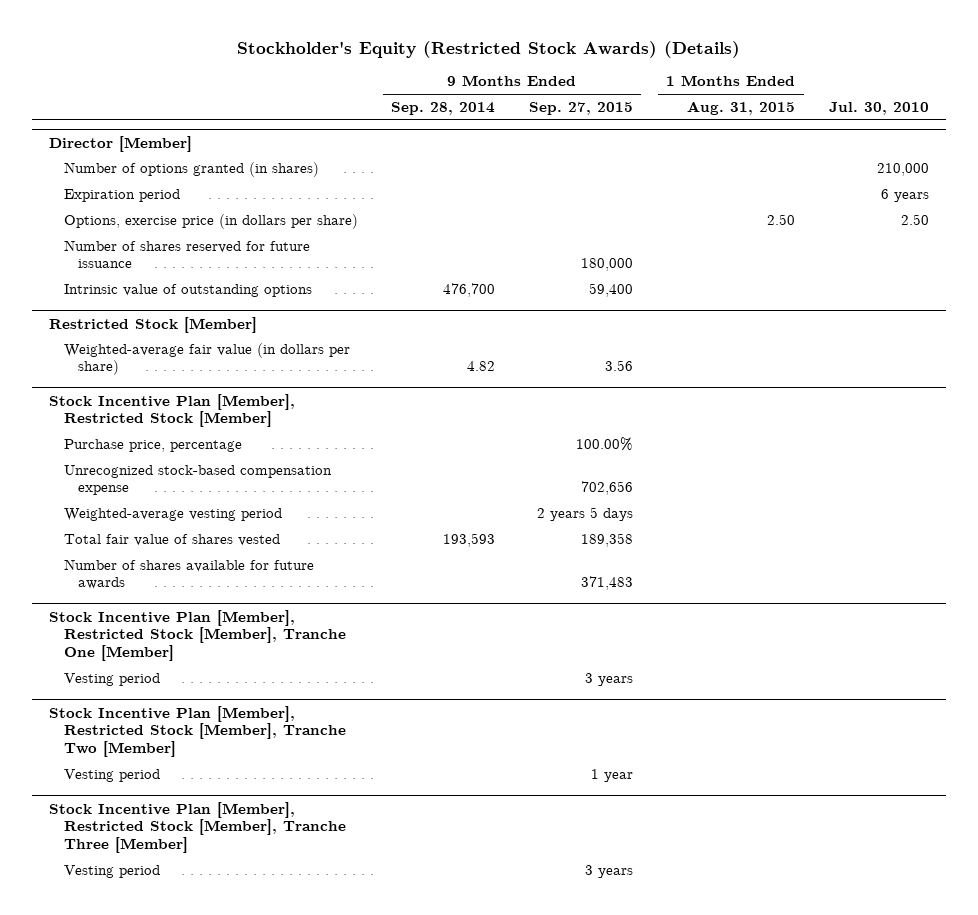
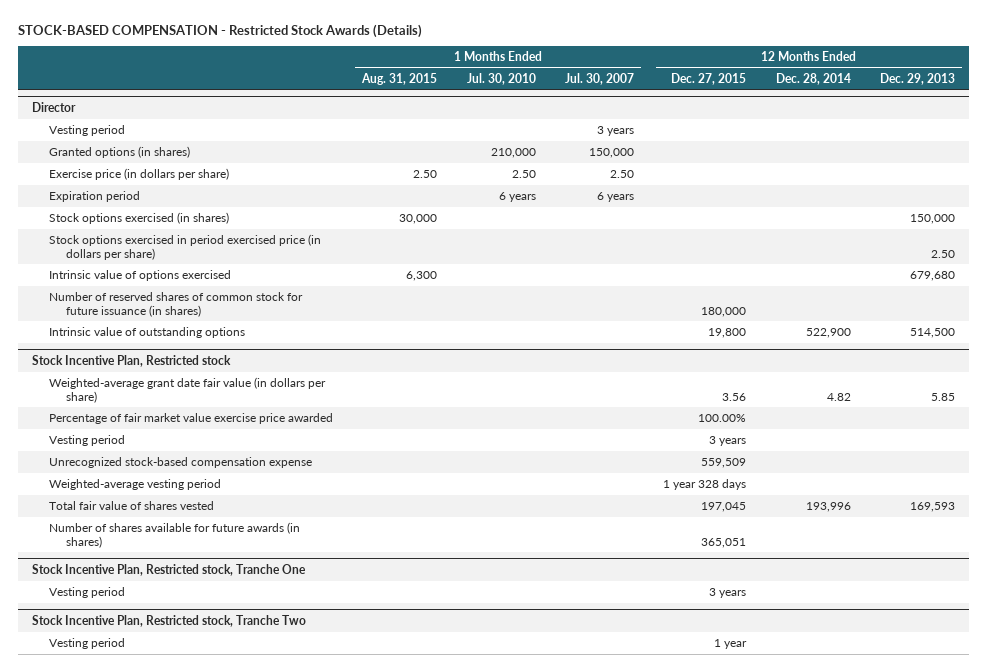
- Stockholder's Equity (Restricted Stock Awards) (Details)
+ STOCK-BASED COMPENSATION - Restricted Stock Awards (Details)
- | 9 Months Ended Sep. 28, 2014 | 9 Months Ended Sep. 27, 2015 | 1 Months Ended Aug. 31, 2015 | Jul. 30, 2010
+ | 1 Months Ended Aug. 31, 2015 | 1 Months Ended Jul. 30, 2010 | 1 Months Ended Jul. 30, 2007 | 12 Months Ended Dec. 27, 2015 | 12 Months Ended Dec. 28, 2014 | 12 Months Ended Dec. 29, 2013
- Director [Member]
- Number of options granted (in shares) | | | | 210,000
+ Director
+ Vesting period | | | 3 years | | |
+ Granted options (in shares) | | 210,000 | 150,000 | | |
+ Exercise price (in dollars per share) | 2.50 | 2.50 | 2.50 | | |
- Options, exercise price (in dollars per share) | | | 2.50 | 2.50
- Number of shares reserved for future issuance | | 180,000 | |
+ Stock options exercised (in shares) | 30,000 | | | | | 150,000
+ Stock options exercised in period exercised price (in dollars per share) | | | | | | 2.50
+ Intrinsic value of options exercised | 6,300 | | | | | 679,680
+ Number of reserved shares of common stock for future issuance (in shares) | | | | 180,000 | |
- Restricted Stock [Member]
- Weighted-average fair value (in dollars per share) | 4.82 | 3.56 | |
- Stock Incentive Plan [Member], Restricted Stock [Member]
- Purchase price, percentage | | 100.00% | |
+ Stock Incentive Plan, Restricted stock
+ Weighted-average grant date fair value (in dollars per share) | | | | 3.56 | 4.82 | 5.85
+ Percentage of fair market value exercise price awarded | | | | 100.00% | |
+ Vesting period | | | | 3 years | |
- Number of shares available for future awards | | 371,483 | |
- Stock Incentive Plan [Member], Restricted Stock [Member], Tranche One [Member]
+ Number of shares available for future awards (in shares) | | | | 365,051 | |
+ Stock Incentive Plan, Restricted stock, Tranche One
- Stock Incentive Plan [Member], Restricted Stock [Member], Tranche Two [Member]
+ Stock Incentive Plan, Restricted stock, Tranche Two
- Stock Incentive Plan [Member], Restricted Stock [Member], Tranche Three [Member]
- Vesting period | | 3 years | |

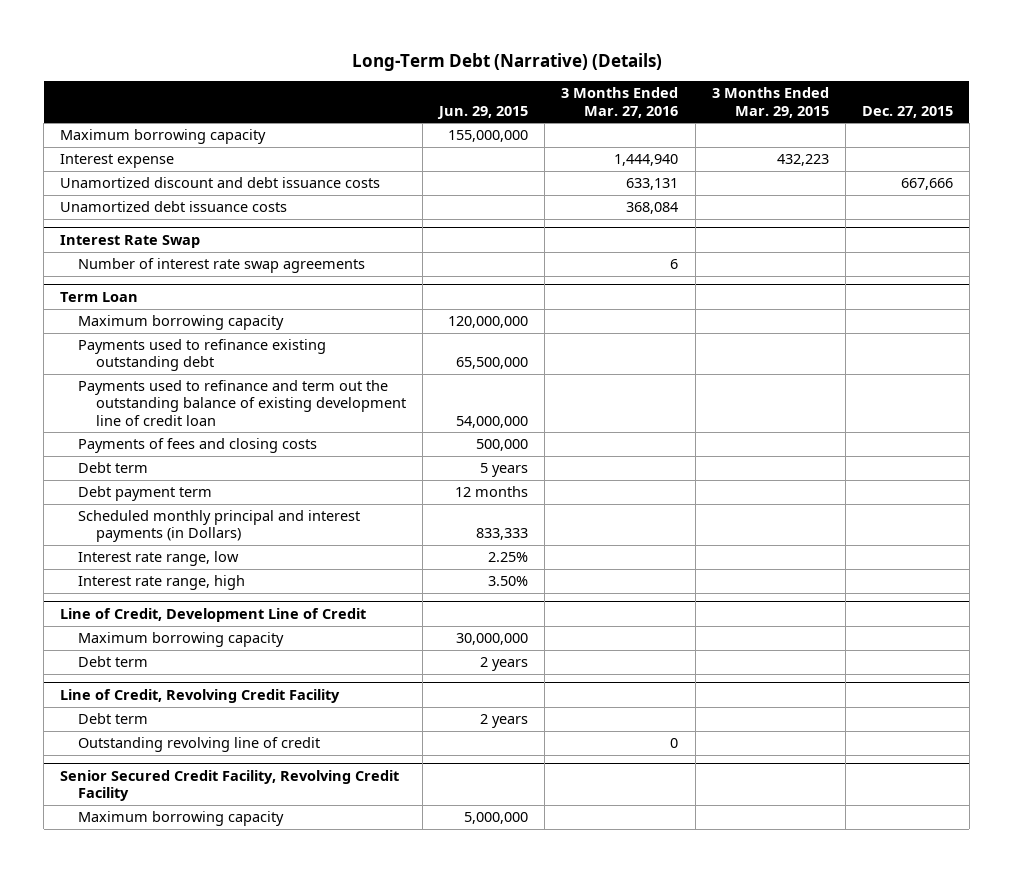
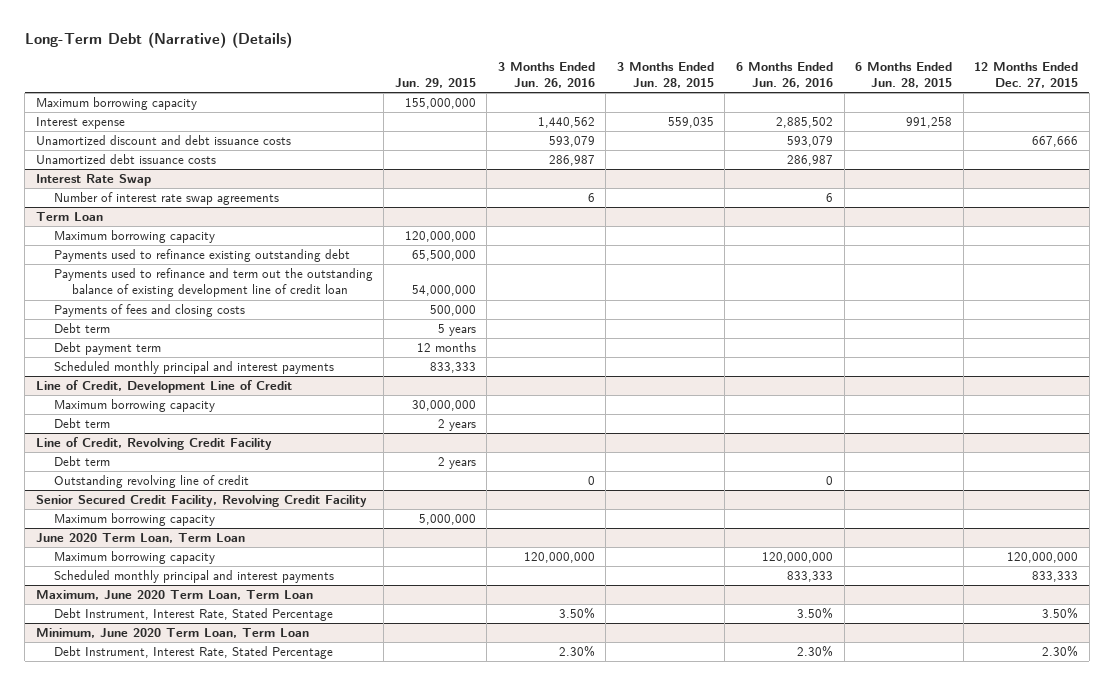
- | Jun. 29, 2015 | 3 Months Ended Mar. 27, 2016 | 3 Months Ended Mar. 29, 2015 | Dec. 27, 2015
+ | Jun. 29, 2015 | 3 Months Ended Jun. 26, 2016 | 3 Months Ended Jun. 28, 2015 | 6 Months Ended Jun. 26, 2016 | 6 Months Ended Jun. 28, 2015 | 12 Months Ended Dec. 27, 2015
@ Term Loan
- Scheduled monthly principal and interest paymеnts (in Dollars) | 833,333 | | |
- Interest rate range, low | 2.25% | | |
- Interest rate range, high | 3.50% | | |
+ Scheduled monthly principal and interest paymеnts | 833,333 | | | | |
+ June 2020 Term Loan, Term Loan
+ Maximum borrowing capacity | | 120,000,000 | | 120,000,000 | | 120,000,000
+ Scheduled monthly principal and interest paymеnts | | | | 833,333 | | 833,333
+ Maximum, June 2020 Term Loan, Term Loan
+ Debt Instrument, Interest Rate, Stated Percentage | | 3.50% | | 3.50% | | 3.50%
+ Minimum, June 2020 Term Loan, Term Loan
+ Debt Instrument, Interest Rate, Stated Percentage | | 2.30% | | 2.30% | | 2.30%

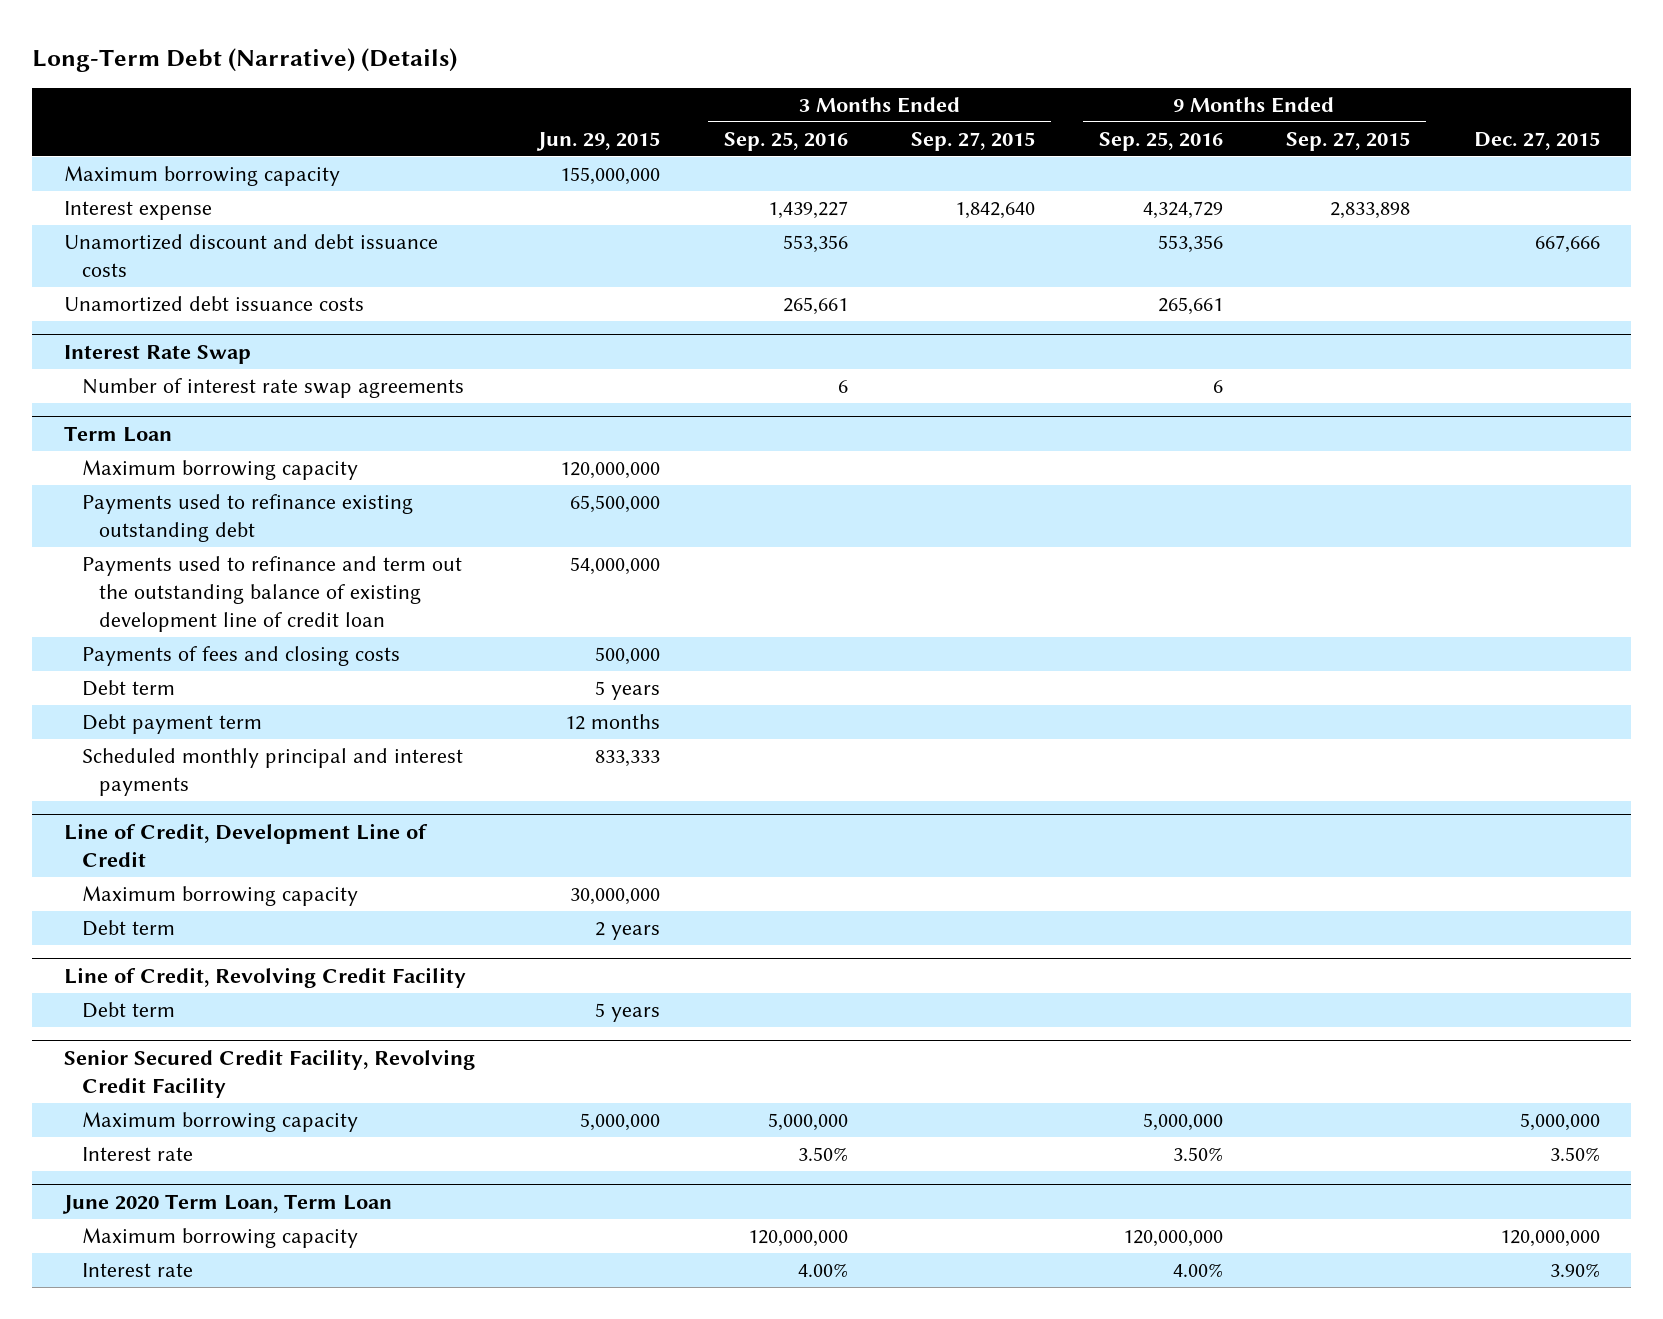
- | Jun. 29, 2015 | 3 Months Ended Jun. 26, 2016 | 3 Months Ended Jun. 28, 2015 | 6 Months Ended Jun. 26, 2016 | 6 Months Ended Jun. 28, 2015 | 12 Months Ended Dec. 27, 2015
+ | Jun. 29, 2015 | 3 Months Ended Sep. 25, 2016 | 3 Months Ended Sep. 27, 2015 | 9 Months Ended Sep. 25, 2016 | 9 Months Ended Sep. 27, 2015 | Dec. 27, 2015
@ Line of Credit, Revolving Credit Facility
- Debt term | 2 years | | | | |
- Outstanding revolving line of credit | | 0 | | 0 | |
+ Debt term | 5 years | | | | |
@ Senior Secured Credit Facility, Revolving Credit Facility
+ Interest rate | | 3.50% | | 3.50% | | 3.50%
@ June 2020 Term Loan, Term Loan
- Scheduled monthly principal and interest paymеnts | | | | 833,333 | | 833,333
- Maximum, June 2020 Term Loan, Term Loan
- Debt Instrument, Interest Rate, Stated Percentage | | 3.50% | | 3.50% | | 3.50%
- Minimum, June 2020 Term Loan, Term Loan
- Debt Instrument, Interest Rate, Stated Percentage | | 2.30% | | 2.30% | | 2.30%
@ June 2020 Term Loan, Term Loan
+ Interest rate | | 4.00% | | 4.00% | | 3.90%

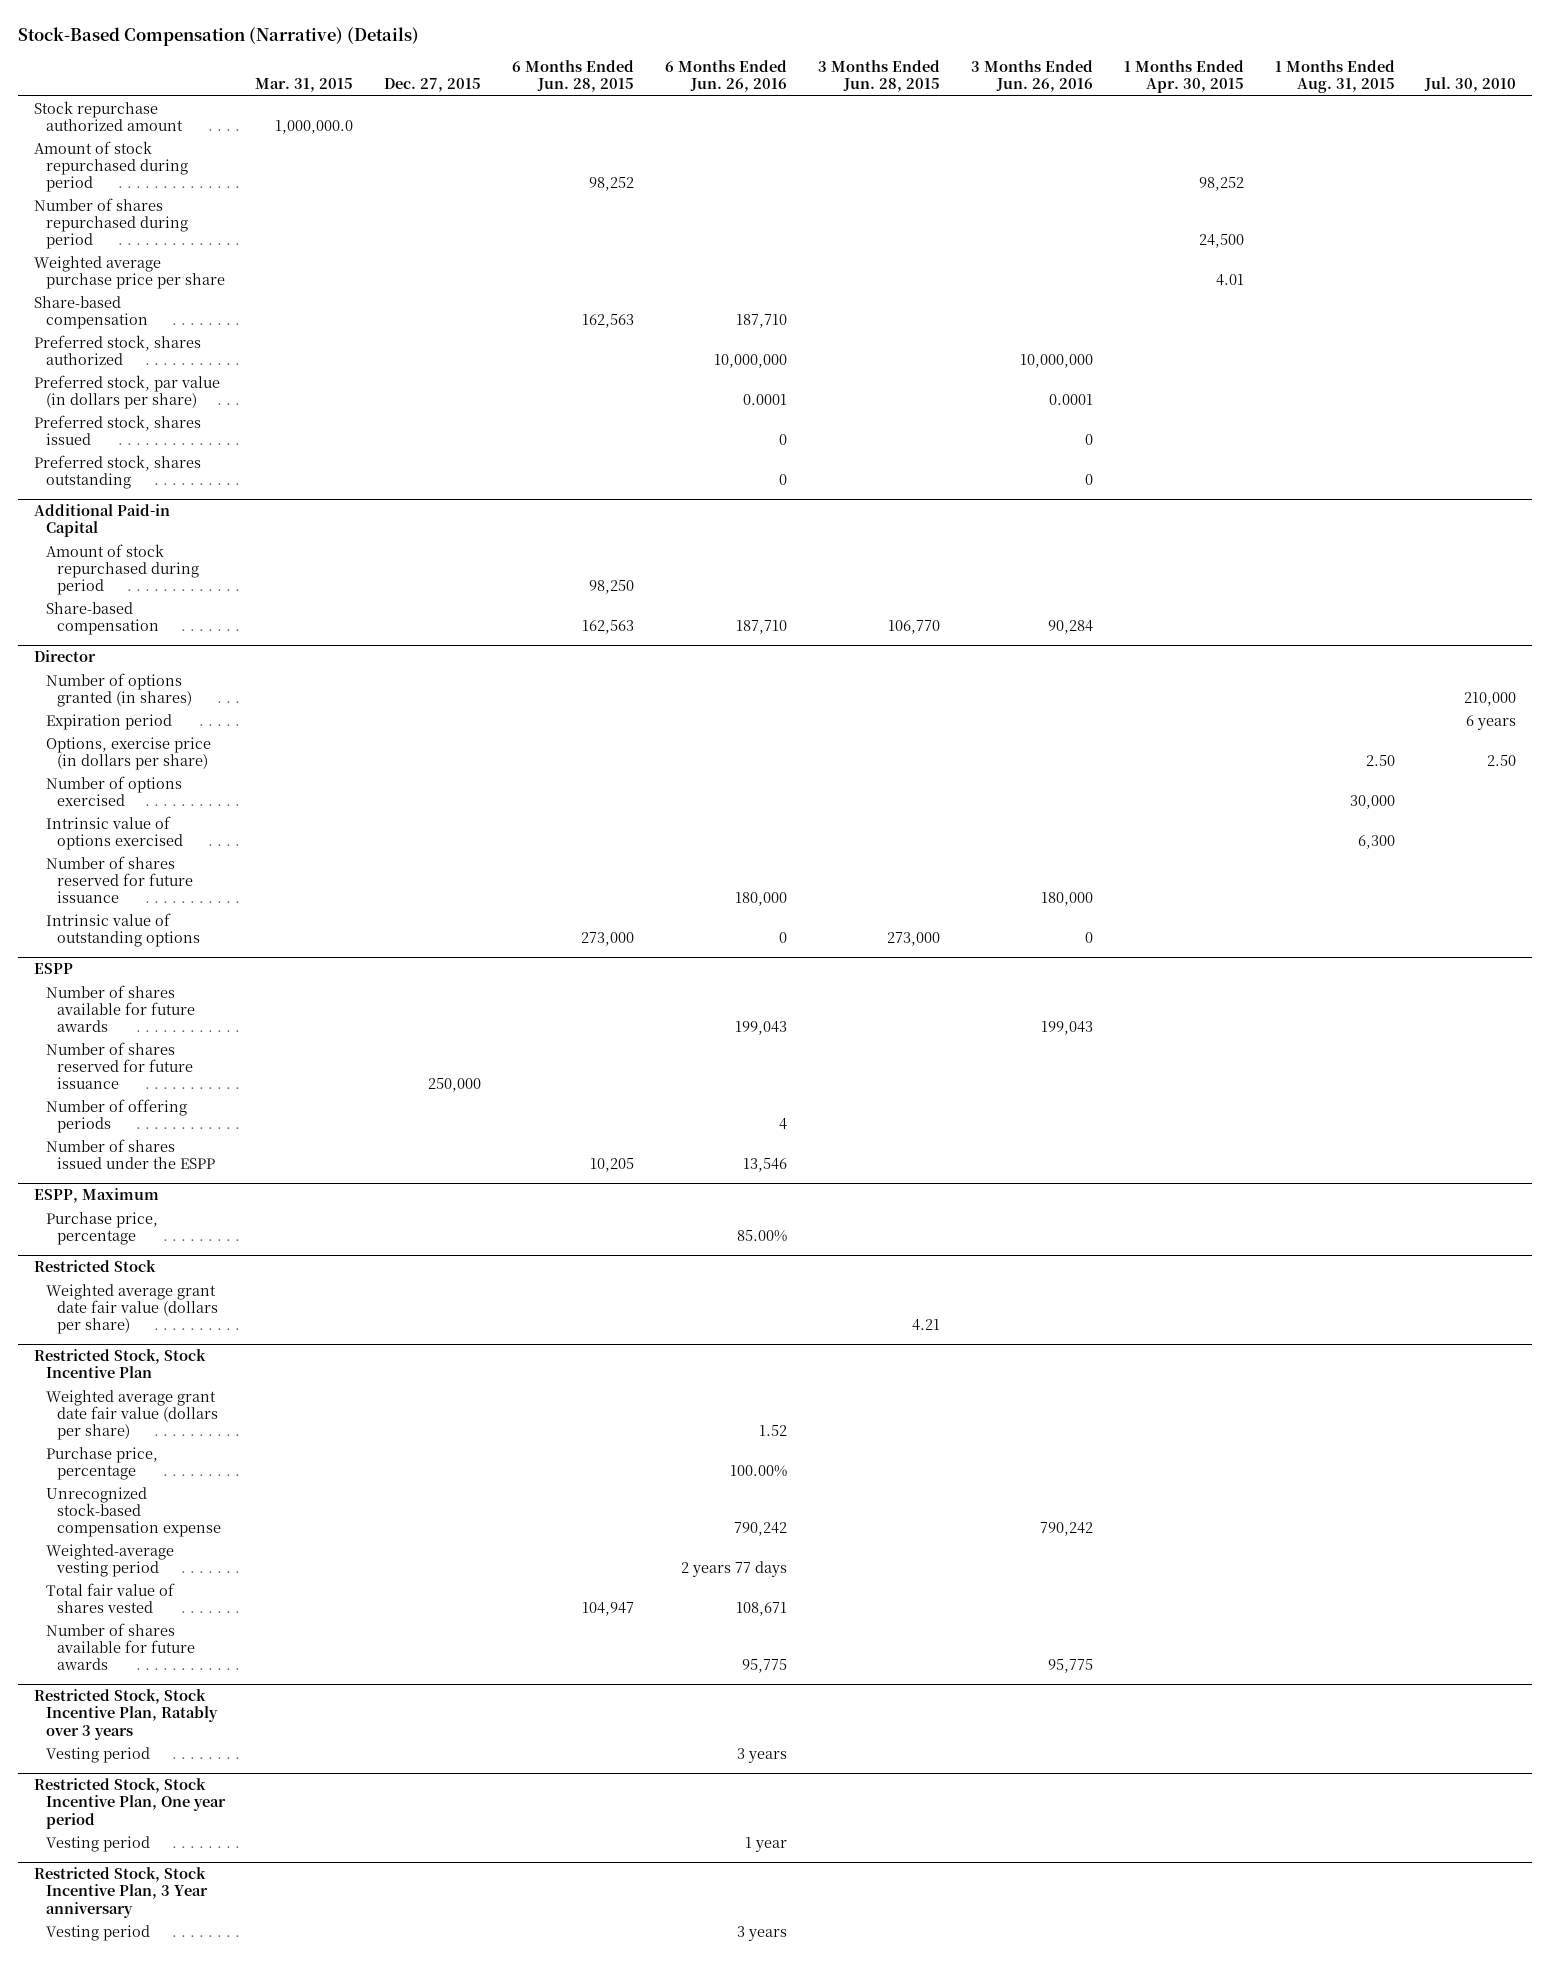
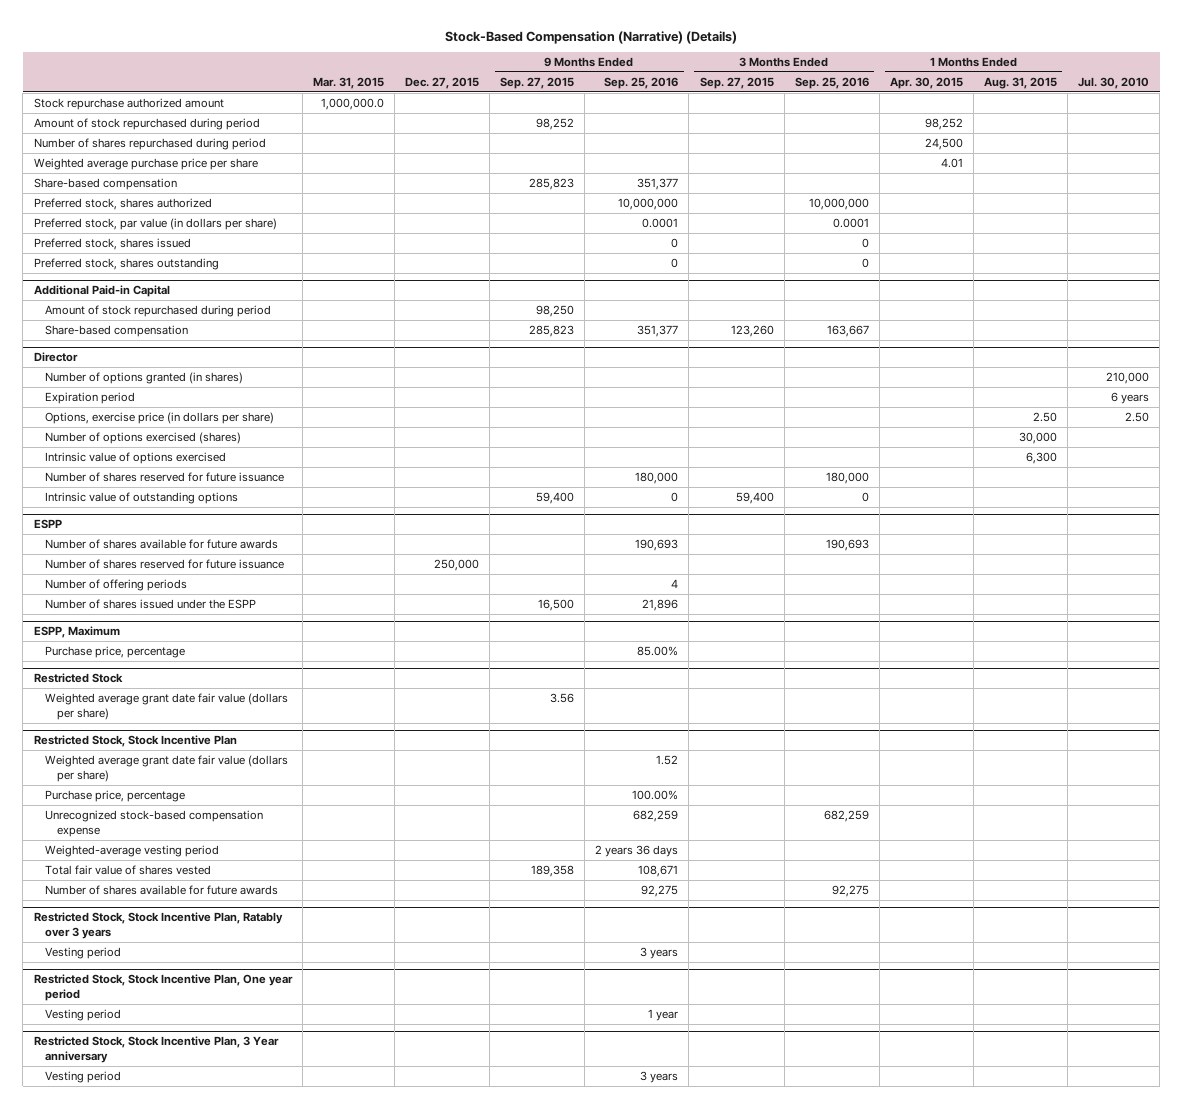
- | Mar. 31, 2015 | Dec. 27, 2015 | 6 Months Ended Jun. 28, 2015 | 6 Months Ended Jun. 26, 2016 | 3 Months Ended Jun. 28, 2015 | 3 Months Ended Jun. 26, 2016 | 1 Months Ended Apr. 30, 2015 | 1 Months Ended Aug. 31, 2015 | Jul. 30, 2010
+ | Mar. 31, 2015 | Dec. 27, 2015 | 9 Months Ended Sep. 27, 2015 | 9 Months Ended Sep. 25, 2016 | 3 Months Ended Sep. 27, 2015 | 3 Months Ended Sep. 25, 2016 | 1 Months Ended Apr. 30, 2015 | 1 Months Ended Aug. 31, 2015 | Jul. 30, 2010
@ Director
- Number of options exercised | | | | | | | | 30,000 |
+ Number of options exercised (shares) | | | | | | | | 30,000 |

